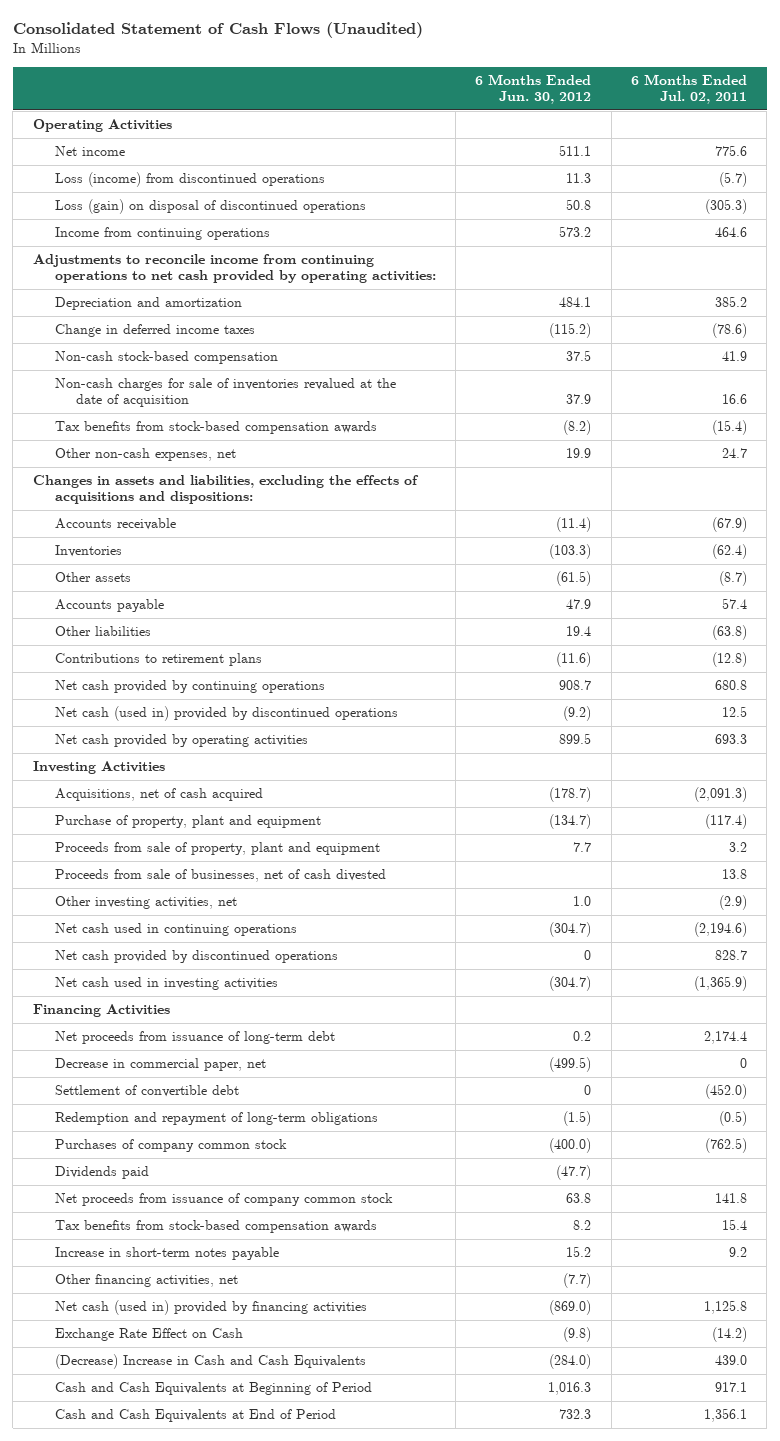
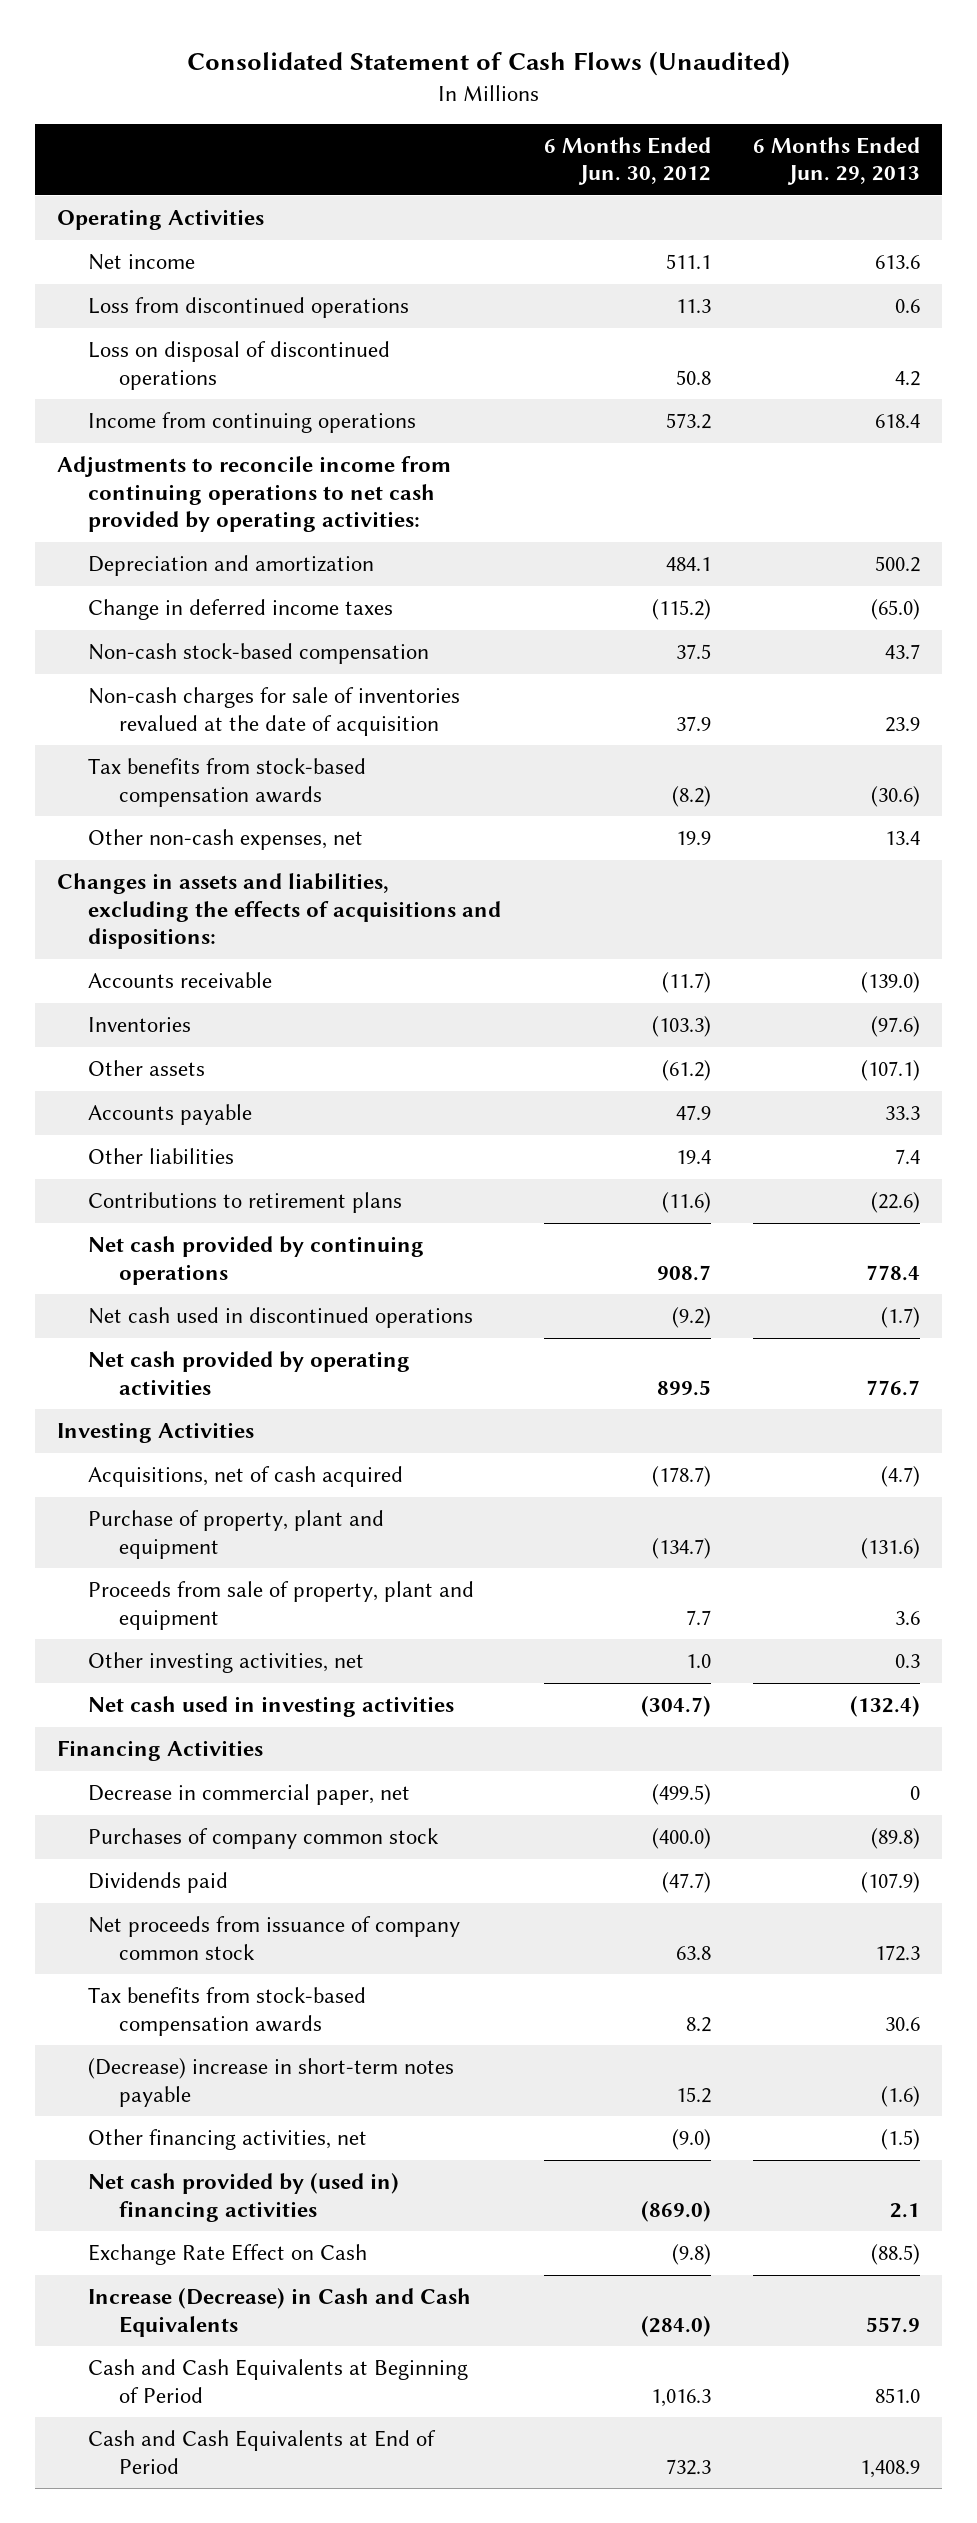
- | 6 Months Ended Jun. 30, 2012 | 6 Months Ended Jul. 02, 2011
+ | 6 Months Ended Jun. 30, 2012 | 6 Months Ended Jun. 29, 2013
- Loss (income) from discontinued operations | 11.3 | (5.7)
- Loss (gain) on disposal of discontinued operations | 50.8 | (305.3)
+ Loss from discontinued operations | 11.3 | 0.6
+ Loss on disposal of discontinued operations | 50.8 | 4.2
- Accounts receivable | (11.4) | (67.9)
+ Accounts receivable | (11.7) | (139.0)
- Other assets | (61.5) | (8.7)
+ Other assets | (61.2) | (107.1)
- Net cash (used in) provided by discontinued operations | (9.2) | 12.5
+ Net cash used in discontinued operations | (9.2) | (1.7)
- Proceeds from sale of businesses, net of cash divested | | 13.8
- Net cash used in continuing operations | (304.7) | (2,194.6)
- Net cash provided by discontinued operations | 0 | 828.7
- Net proceeds from issuance of long-term debt | 0.2 | 2,174.4
- Settlement of convertible debt | 0 | (452.0)
- Redemption and repayment of long-term obligations | (1.5) | (0.5)
- Increase in short-term notes payable | 15.2 | 9.2
- Other financing activities, net | (7.7) |
- Net cash (used in) provided by financing activities | (869.0) | 1,125.8
+ (Decrease) increase in short-term notes payable | 15.2 | (1.6)
+ Other financing activities, net | (9.0) | (1.5)
+ Net cash provided by (used in) financing activities | (869.0) | 2.1
- (Decrease) Increase in Cash and Cash Equivalents | (284.0) | 439.0
+ Increase (Decrease) in Cash and Cash Equivalents | (284.0) | 557.9

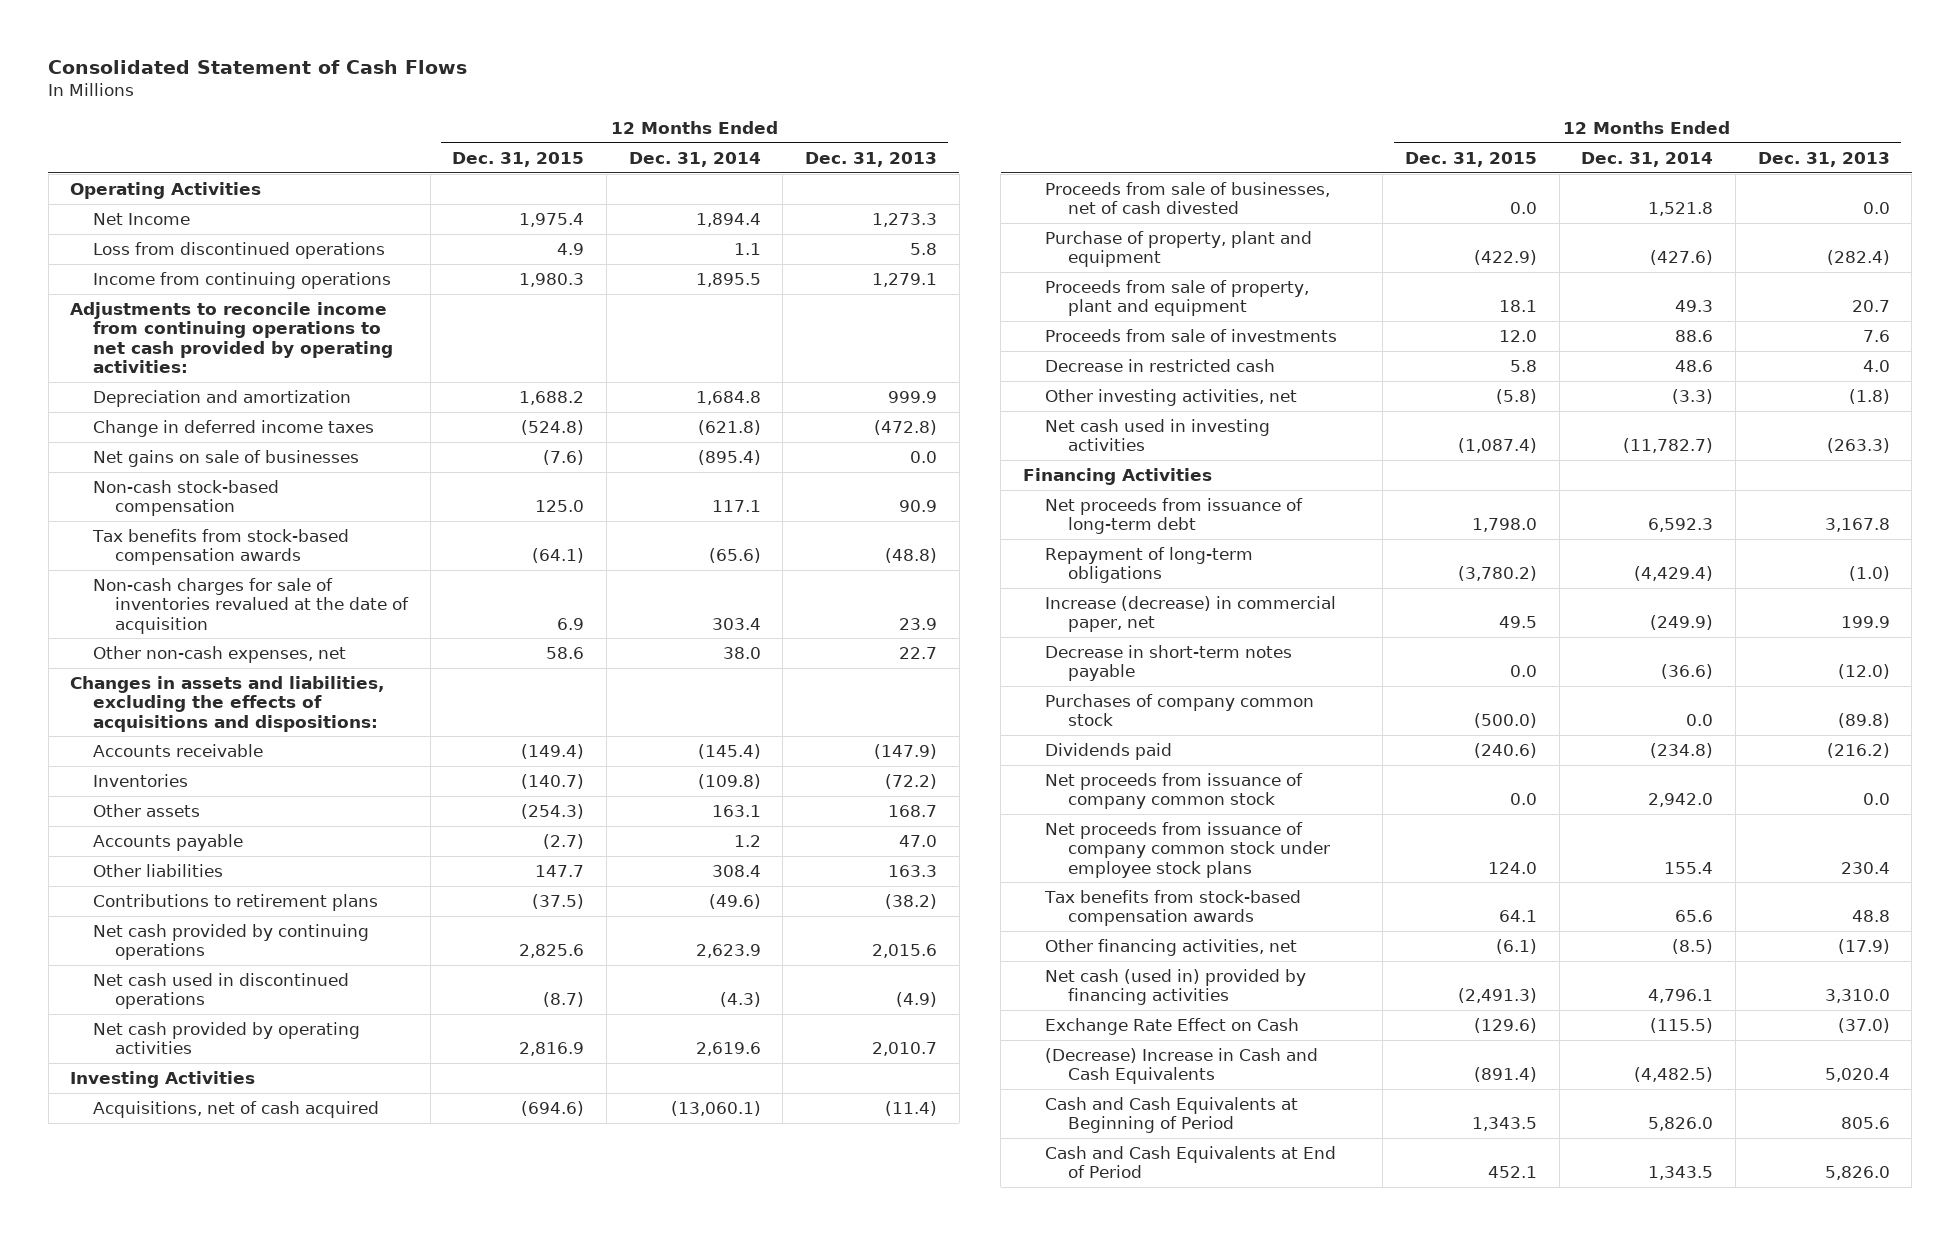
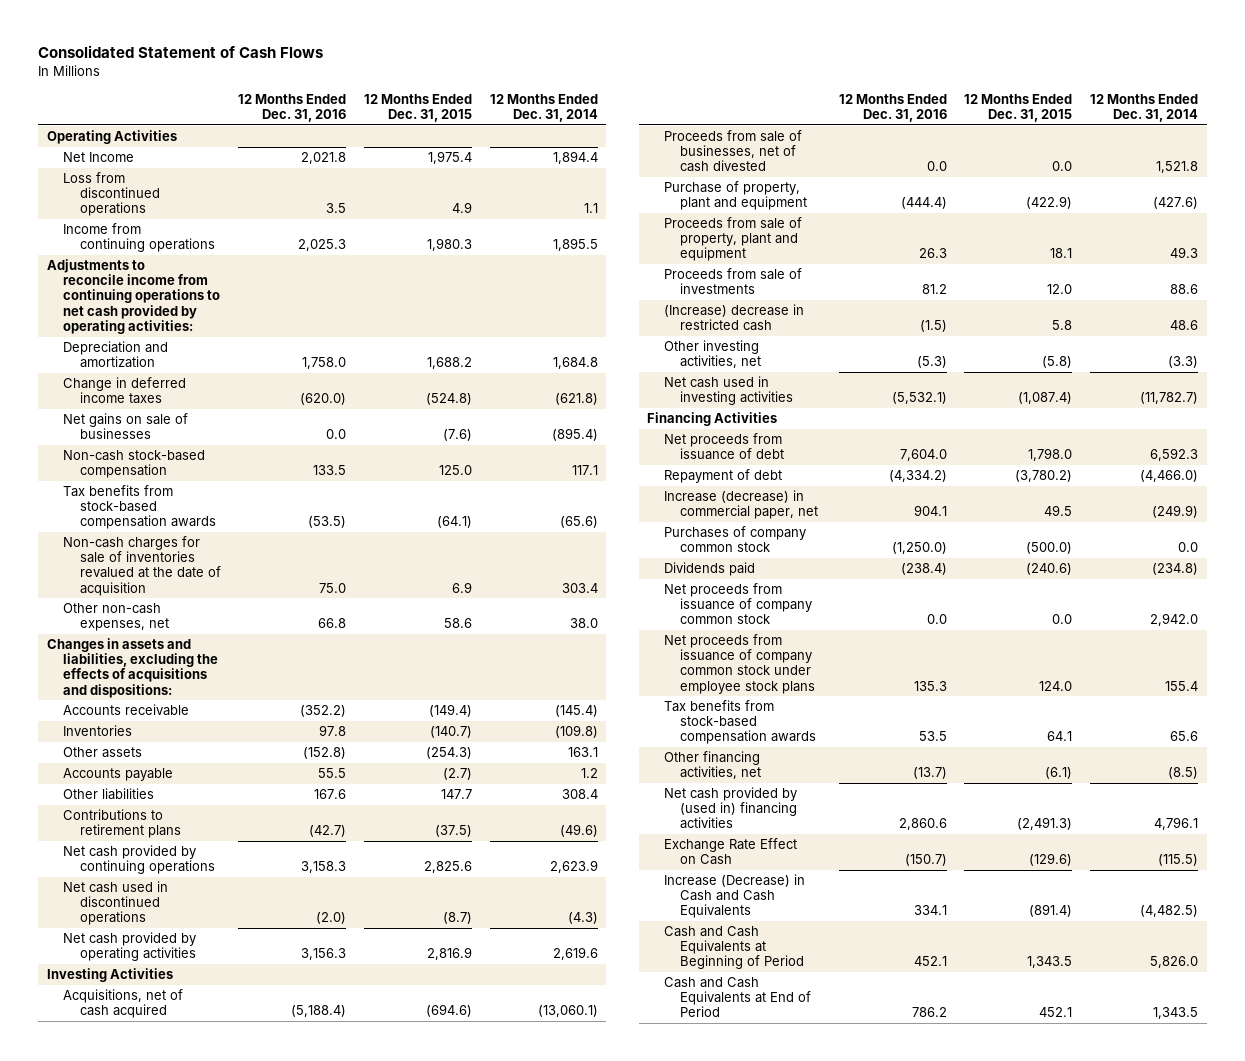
- | 12 Months Ended Dec. 31, 2015 | 12 Months Ended Dec. 31, 2014 | 12 Months Ended Dec. 31, 2013
+ | 12 Months Ended Dec. 31, 2016 | 12 Months Ended Dec. 31, 2015 | 12 Months Ended Dec. 31, 2014
- Decrease in restricted cash | 5.8 | 48.6 | 4.0
+ (Increase) decrease in restricted cash | (1.5) | 5.8 | 48.6
- Net proceeds from issuance of long-term debt | 1,798.0 | 6,592.3 | 3,167.8
- Repayment of long-term obligations | (3,780.2) | (4,429.4) | (1.0)
+ Net proceeds from issuance of debt | 7,604.0 | 1,798.0 | 6,592.3
+ Repayment of debt | (4,334.2) | (3,780.2) | (4,466.0)
- Decrease in short-term notes payable | 0.0 | (36.6) | (12.0)
- Net cash (used in) provided by financing activities | (2,491.3) | 4,796.1 | 3,310.0
+ Net cash provided by (used in) financing activities | 2,860.6 | (2,491.3) | 4,796.1
- (Decrease) Increase in Cash and Cash Equivalents | (891.4) | (4,482.5) | 5,020.4
+ Increase (Decrease) in Cash and Cash Equivalents | 334.1 | (891.4) | (4,482.5)

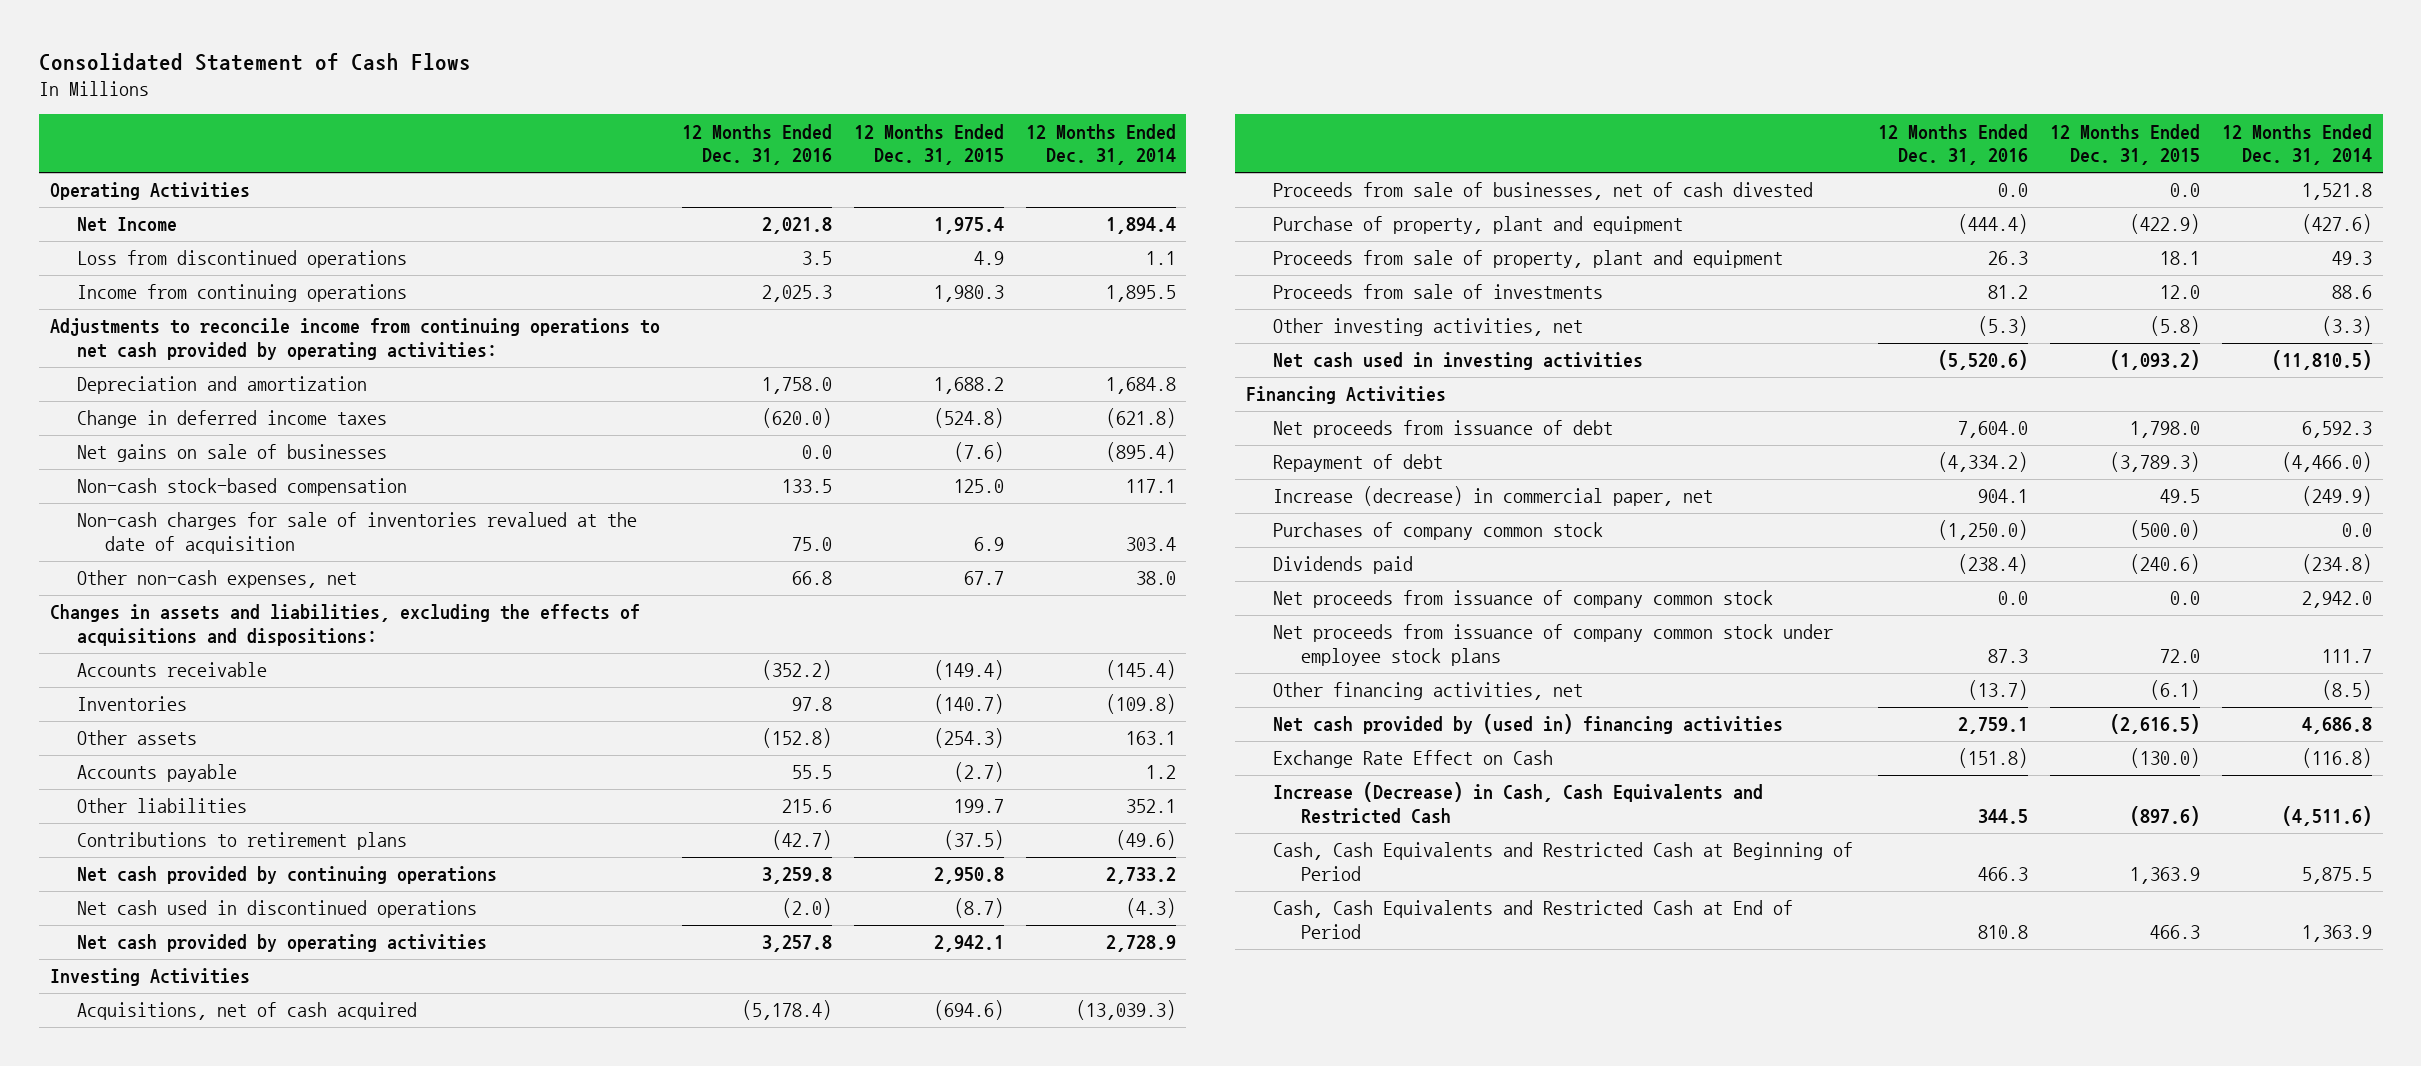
- Tax benefits from stock-based compensation awards | (53.5) | (64.1) | (65.6)
- Other non-cash expenses, net | 66.8 | 58.6 | 38.0
+ Other non-cash expenses, net | 66.8 | 67.7 | 38.0
- Other liabilities | 167.6 | 147.7 | 308.4
+ Other liabilities | 215.6 | 199.7 | 352.1
- Net cash provided by continuing operations | 3,158.3 | 2,825.6 | 2,623.9
+ Net cash provided by continuing operations | 3,259.8 | 2,950.8 | 2,733.2
- Net cash provided by operating activities | 3,156.3 | 2,816.9 | 2,619.6
+ Net cash provided by operating activities | 3,257.8 | 2,942.1 | 2,728.9
- Acquisitions, net of cash acquired | (5,188.4) | (694.6) | (13,060.1)
+ Acquisitions, net of cash acquired | (5,178.4) | (694.6) | (13,039.3)
- (Increase) decrease in restricted cash | (1.5) | 5.8 | 48.6
- Net cash used in investing activities | (5,532.1) | (1,087.4) | (11,782.7)
+ Net cash used in investing activities | (5,520.6) | (1,093.2) | (11,810.5)
- Repayment of debt | (4,334.2) | (3,780.2) | (4,466.0)
+ Repayment of debt | (4,334.2) | (3,789.3) | (4,466.0)
- Net proceeds from issuance of company common stock under employee stock plans | 135.3 | 124.0 | 155.4
- Tax benefits from stock-based compensation awards | 53.5 | 64.1 | 65.6
+ Net proceeds from issuance of company common stock under employee stock plans | 87.3 | 72.0 | 111.7
- Net cash provided by (used in) financing activities | 2,860.6 | (2,491.3) | 4,796.1
- Exchange Rate Effect on Cash | (150.7) | (129.6) | (115.5)
- Increase (Decrease) in Cash and Cash Equivalents | 334.1 | (891.4) | (4,482.5)
- Cash and Cash Equivalents at Beginning of Period | 452.1 | 1,343.5 | 5,826.0
- Cash and Cash Equivalents at End of Period | 786.2 | 452.1 | 1,343.5
+ Net cash provided by (used in) financing activities | 2,759.1 | (2,616.5) | 4,686.8
+ Exchange Rate Effect on Cash | (151.8) | (130.0) | (116.8)
+ Increase (Decrease) in Cash, Cash Equivalents and Restricted Cash | 344.5 | (897.6) | (4,511.6)
+ Cash, Cash Equivalents and Restricted Cash at Beginning of Period | 466.3 | 1,363.9 | 5,875.5
+ Cash, Cash Equivalents and Restricted Cash at End of Period | 810.8 | 466.3 | 1,363.9

